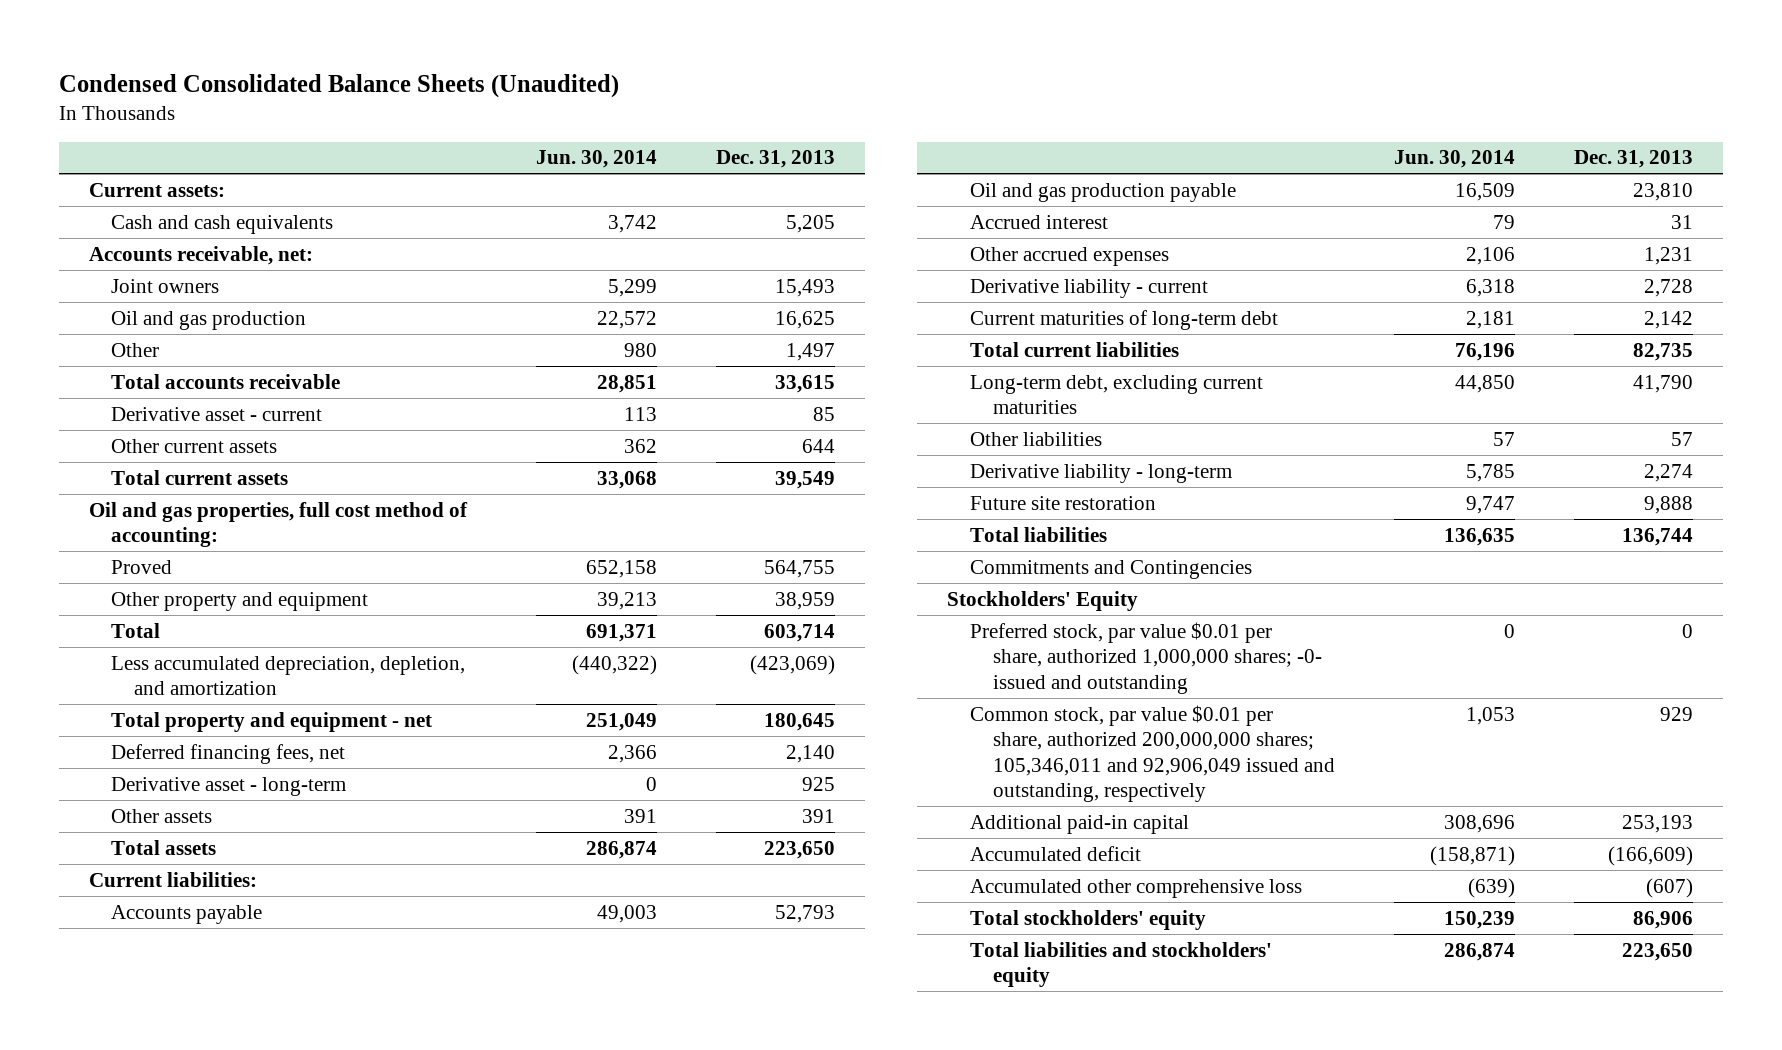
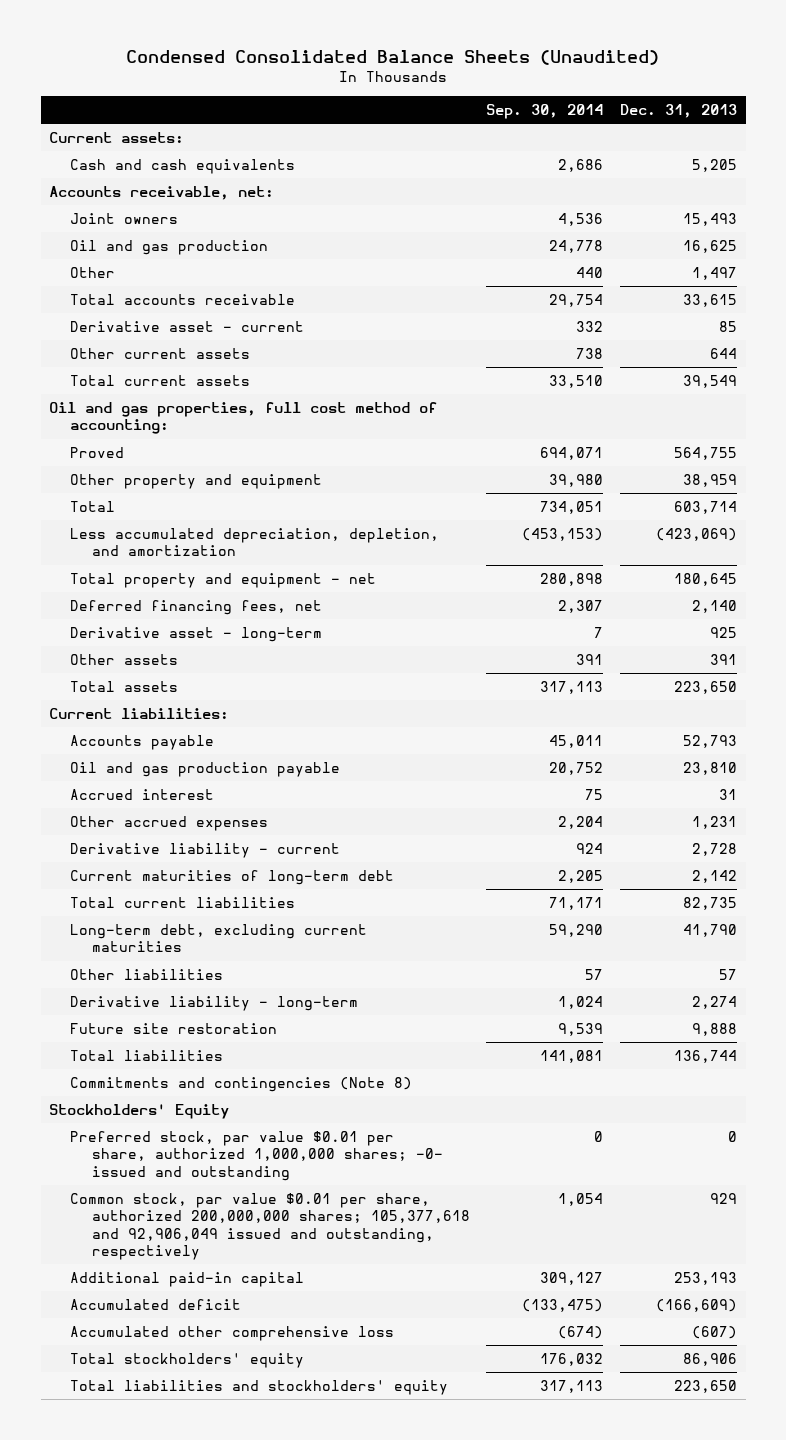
- | Jun. 30, 2014 | Dec. 31, 2013
+ | Sep. 30, 2014 | Dec. 31, 2013
- Commitments and Contingencies
+ Commitments and contingencies (Note 8)
- Common stock, par value $0.01 per share, authorized 200,000,000 shares; 105,346,011 and 92,906,049 issued and outstanding, respectively | 1,053 | 929
+ Common stock, par value $0.01 per share, authorized 200,000,000 shares; 105,377,618 and 92,906,049 issued and outstanding, respectively | 1,054 | 929

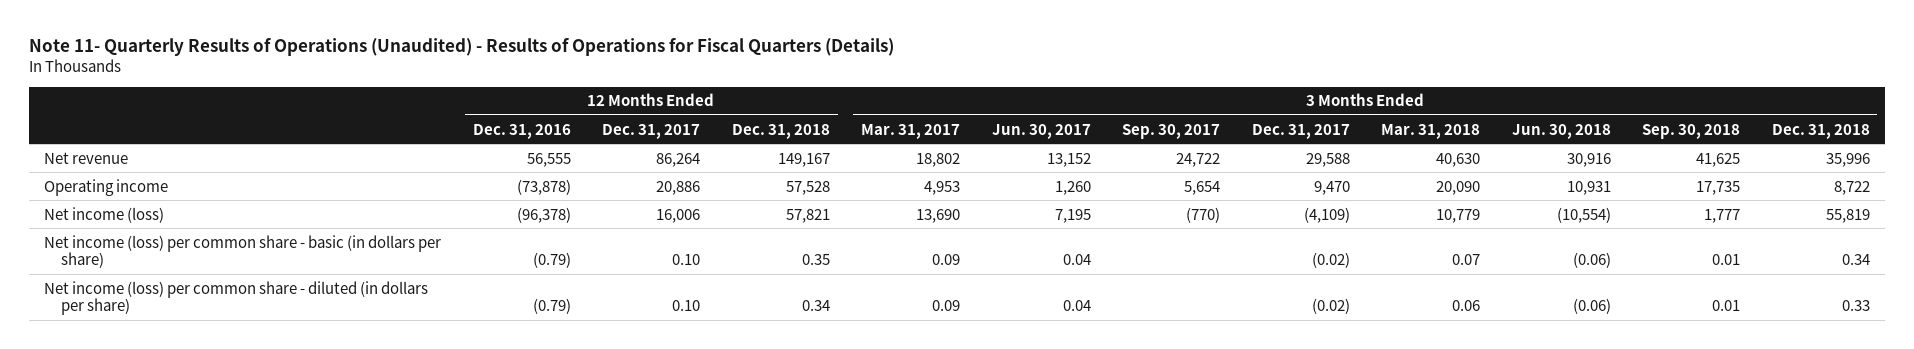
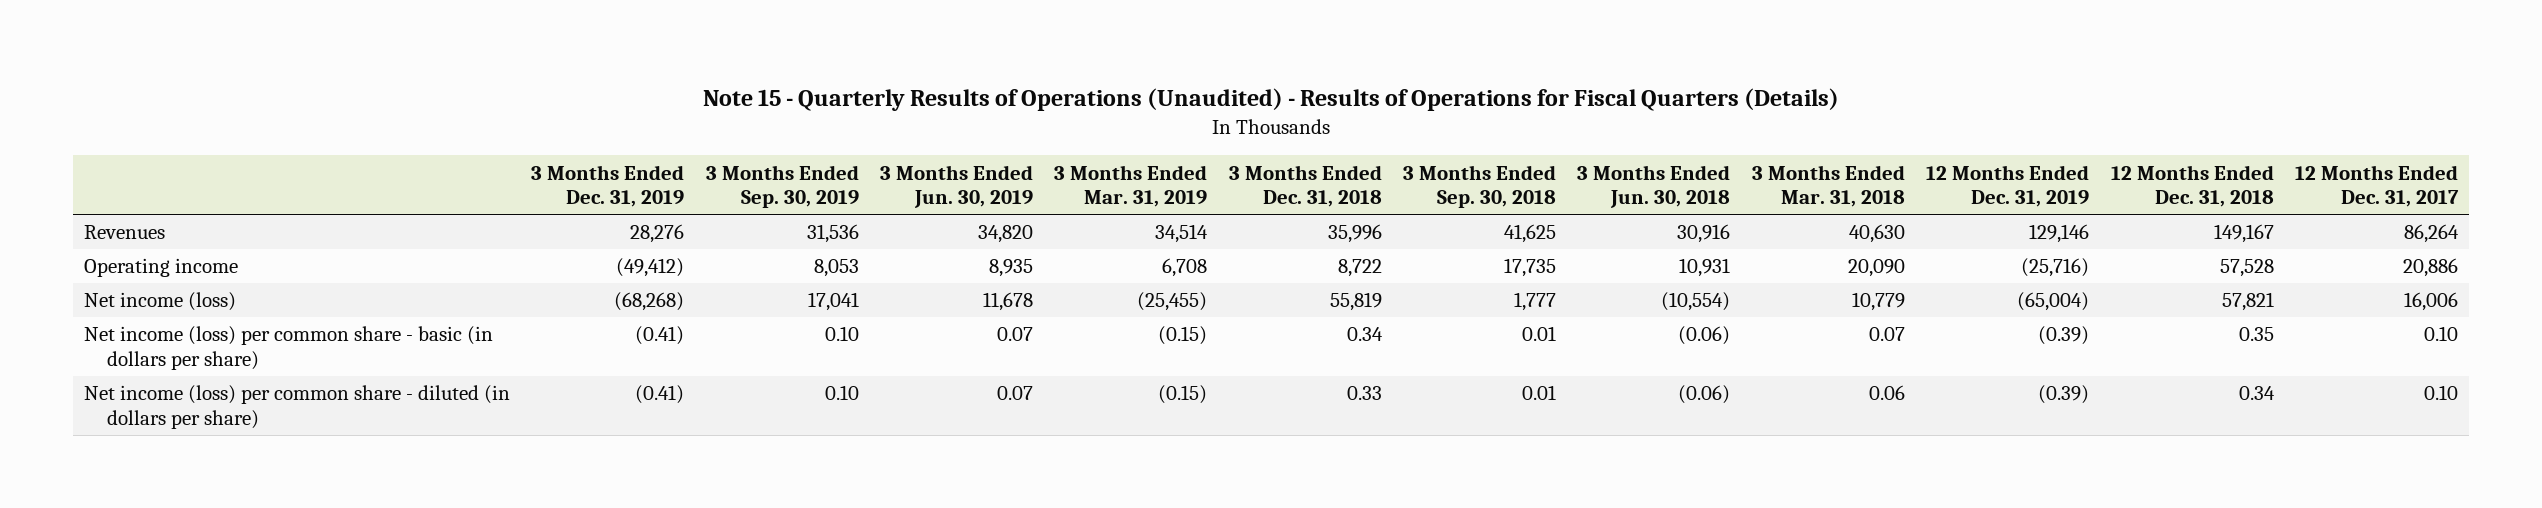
- Note 11- Quarterly Results of Operations (Unaudited) - Results of Operations for Fiscal Quarters (Details)
+ Note 15 - Quarterly Results of Operations (Unaudited) - Results of Operations for Fiscal Quarters (Details)
- | 12 Months Ended Dec. 31, 2016 | 12 Months Ended Dec. 31, 2017 | 12 Months Ended Dec. 31, 2018 | 3 Months Ended Mar. 31, 2017 | 3 Months Ended Jun. 30, 2017 | 3 Months Ended Sep. 30, 2017 | 3 Months Ended Dec. 31, 2017 | 3 Months Ended Mar. 31, 2018 | 3 Months Ended Jun. 30, 2018 | 3 Months Ended Sep. 30, 2018 | 3 Months Ended Dec. 31, 2018
+ | 3 Months Ended Dec. 31, 2019 | 3 Months Ended Sep. 30, 2019 | 3 Months Ended Jun. 30, 2019 | 3 Months Ended Mar. 31, 2019 | 3 Months Ended Dec. 31, 2018 | 3 Months Ended Sep. 30, 2018 | 3 Months Ended Jun. 30, 2018 | 3 Months Ended Mar. 31, 2018 | 12 Months Ended Dec. 31, 2019 | 12 Months Ended Dec. 31, 2018 | 12 Months Ended Dec. 31, 2017
- Net revenue | 56,555 | 86,264 | 149,167 | 18,802 | 13,152 | 24,722 | 29,588 | 40,630 | 30,916 | 41,625 | 35,996
+ Revenues | 28,276 | 31,536 | 34,820 | 34,514 | 35,996 | 41,625 | 30,916 | 40,630 | 129,146 | 149,167 | 86,264

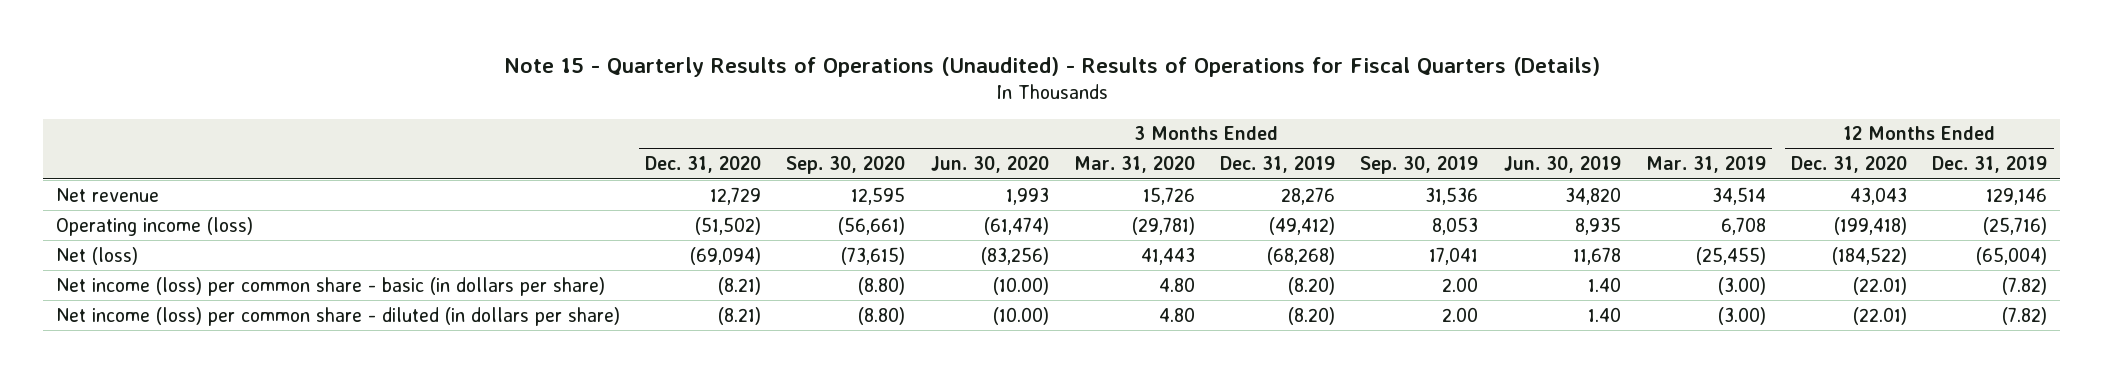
- | 3 Months Ended Dec. 31, 2019 | 3 Months Ended Sep. 30, 2019 | 3 Months Ended Jun. 30, 2019 | 3 Months Ended Mar. 31, 2019 | 3 Months Ended Dec. 31, 2018 | 3 Months Ended Sep. 30, 2018 | 3 Months Ended Jun. 30, 2018 | 3 Months Ended Mar. 31, 2018 | 12 Months Ended Dec. 31, 2019 | 12 Months Ended Dec. 31, 2018 | 12 Months Ended Dec. 31, 2017
+ | 3 Months Ended Dec. 31, 2020 | 3 Months Ended Sep. 30, 2020 | 3 Months Ended Jun. 30, 2020 | 3 Months Ended Mar. 31, 2020 | 3 Months Ended Dec. 31, 2019 | 3 Months Ended Sep. 30, 2019 | 3 Months Ended Jun. 30, 2019 | 3 Months Ended Mar. 31, 2019 | 12 Months Ended Dec. 31, 2020 | 12 Months Ended Dec. 31, 2019
- Revenues | 28,276 | 31,536 | 34,820 | 34,514 | 35,996 | 41,625 | 30,916 | 40,630 | 129,146 | 149,167 | 86,264
- Operating income | (49,412) | 8,053 | 8,935 | 6,708 | 8,722 | 17,735 | 10,931 | 20,090 | (25,716) | 57,528 | 20,886
- Net income (loss) | (68,268) | 17,041 | 11,678 | (25,455) | 55,819 | 1,777 | (10,554) | 10,779 | (65,004) | 57,821 | 16,006
- Net income (loss) per common share - basic (in dollars per share) | (0.41) | 0.10 | 0.07 | (0.15) | 0.34 | 0.01 | (0.06) | 0.07 | (0.39) | 0.35 | 0.10
- Net income (loss) per common share - diluted (in dollars per share) | (0.41) | 0.10 | 0.07 | (0.15) | 0.33 | 0.01 | (0.06) | 0.06 | (0.39) | 0.34 | 0.10
+ Net revenue | 12,729 | 12,595 | 1,993 | 15,726 | 28,276 | 31,536 | 34,820 | 34,514 | 43,043 | 129,146
+ Operating income (loss) | (51,502) | (56,661) | (61,474) | (29,781) | (49,412) | 8,053 | 8,935 | 6,708 | (199,418) | (25,716)
+ Net (loss) | (69,094) | (73,615) | (83,256) | 41,443 | (68,268) | 17,041 | 11,678 | (25,455) | (184,522) | (65,004)
+ Net income (loss) per common share - basic (in dollars per share) | (8.21) | (8.80) | (10.00) | 4.80 | (8.20) | 2.00 | 1.40 | (3.00) | (22.01) | (7.82)
+ Net income (loss) per common share - diluted (in dollars per share) | (8.21) | (8.80) | (10.00) | 4.80 | (8.20) | 2.00 | 1.40 | (3.00) | (22.01) | (7.82)

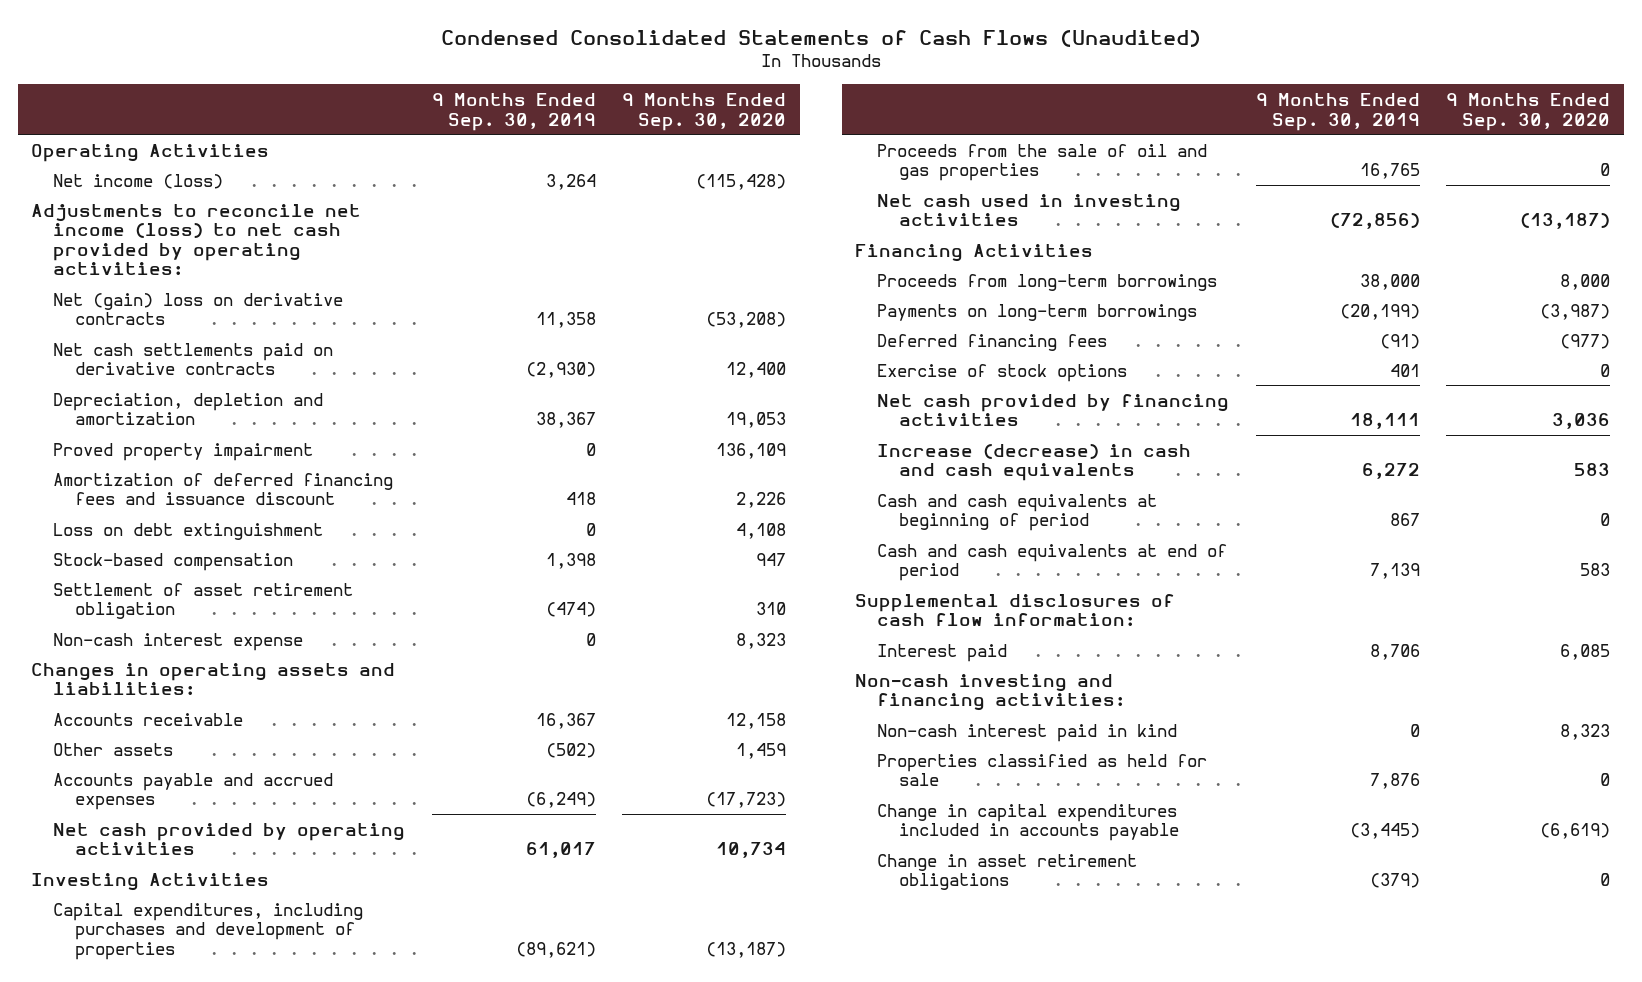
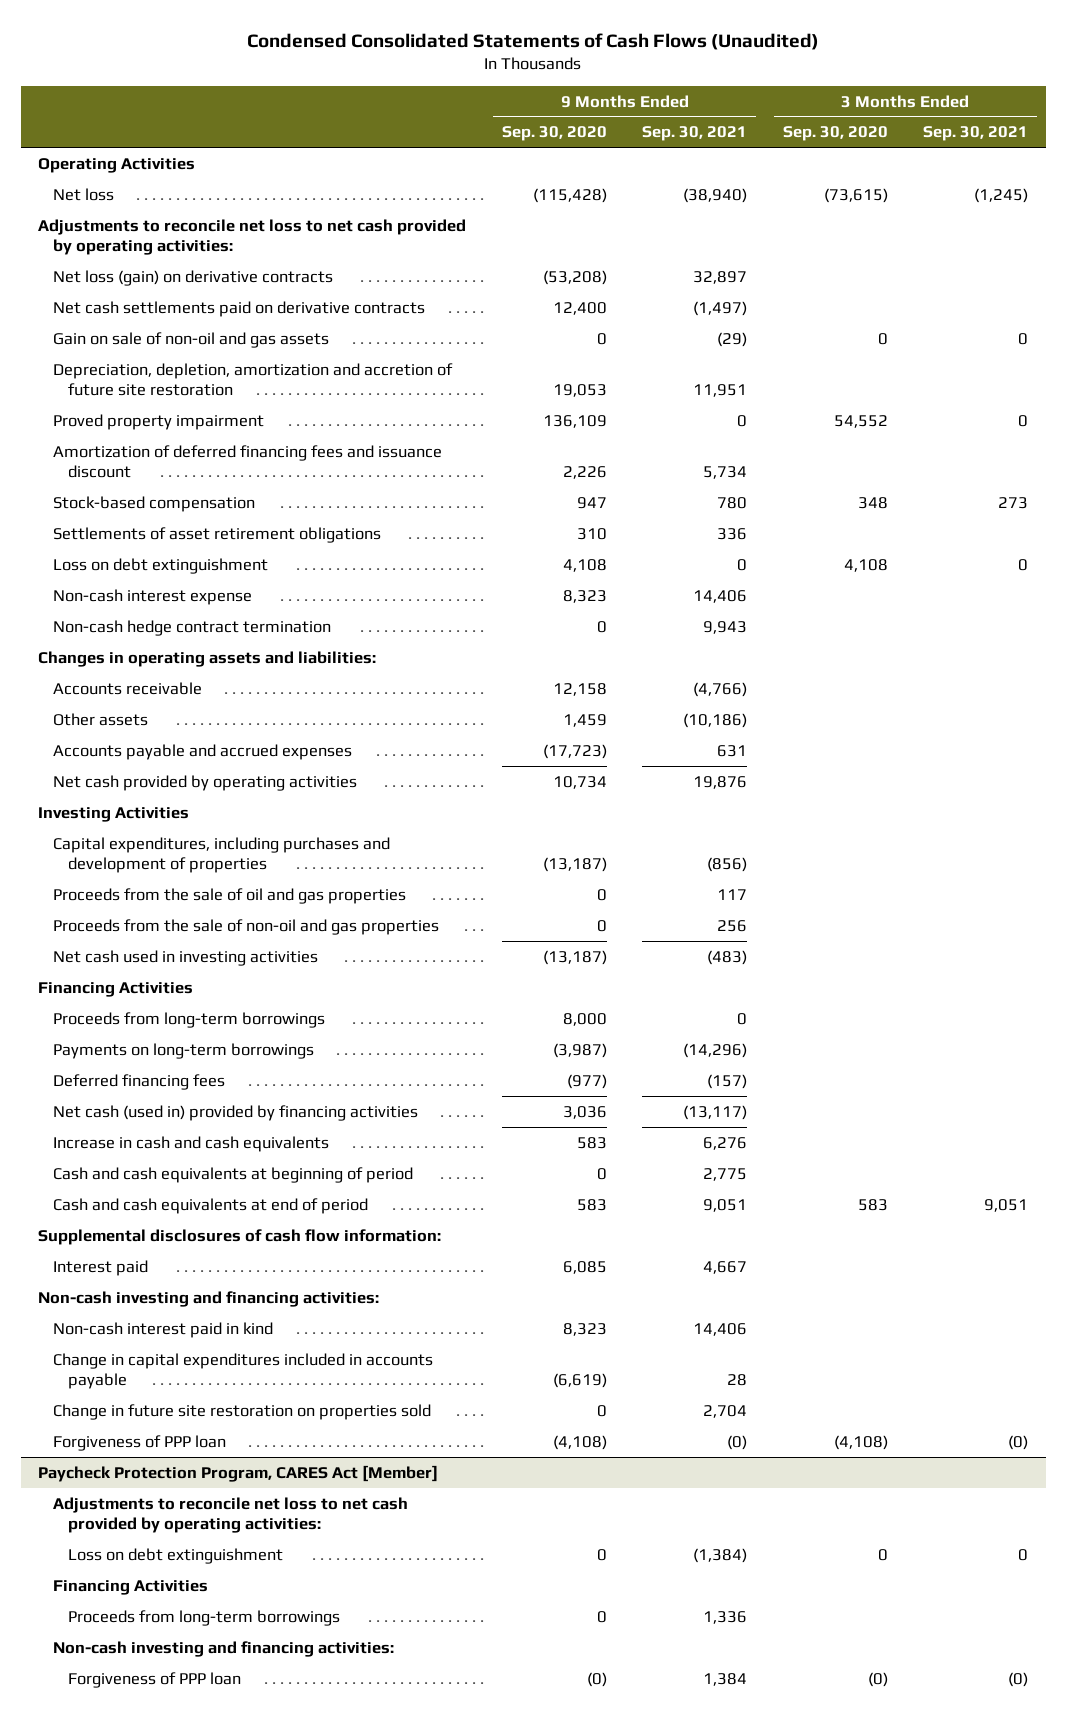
- | 9 Months Ended Sep. 30, 2019 | 9 Months Ended Sep. 30, 2020
+ | 9 Months Ended Sep. 30, 2020 | 9 Months Ended Sep. 30, 2021 | 3 Months Ended Sep. 30, 2020 | 3 Months Ended Sep. 30, 2021
- Net income (loss) | 3,264 | (115,428)
- Adjustments to reconcile net income (loss) to net cash provided by operating activities:
- Net (gain) loss on derivative contracts | 11,358 | (53,208)
+ Net loss | (115,428) | (38,940) | (73,615) | (1,245)
+ Adjustments to reconcile net loss to net cash provided by operating activities:
+ Net loss (gain) on derivative contracts | (53,208) | 32,897 | |
- Depreciation, depletion and amortization | 38,367 | 19,053
+ Gain on sale of non-oil and gas assets | 0 | (29) | 0 | 0
+ Depreciation, depletion, amortization and accretion of future site restoration | 19,053 | 11,951 | |
- Settlement of asset retirement obligation | (474) | 310
+ Settlements of asset retirement obligations | 310 | 336 | |
moved down: Loss on debt extinguishment | 4,108 | 0 | 4,108 | 0
+ Non-cash hedge contract termination | 0 | 9,943 | |
+ Proceeds from the sale of non-oil and gas properties | 0 | 256 | |
- Exercise of stock options | 401 | 0
- Net cash provided by financing activities | 18,111 | 3,036
- Increase (decrease) in cash and cash equivalents | 6,272 | 583
+ Net cash (used in) provided by financing activities | 3,036 | (13,117) | |
+ Increase in cash and cash equivalents | 583 | 6,276 | |
- Properties classified as held for sale | 7,876 | 0
- Change in asset retirement obligations | (379) | 0
+ Change in future site restoration on properties sold | 0 | 2,704 | |
+ Forgiveness of PPP loan | (4,108) | (0) | (4,108) | (0)
+ Paycheck Protection Program, CARES Act [Member]
+ Adjustments to reconcile net loss to net cash provided by operating activities:
+ Loss on debt extinguishment | 0 | (1,384) | 0 | 0
+ Financing Activities
+ Proceeds from long-term borrowings | 0 | 1,336 | |
+ Non-cash investing and financing activities:
+ Forgiveness of PPP loan | (0) | 1,384 | (0) | (0)

